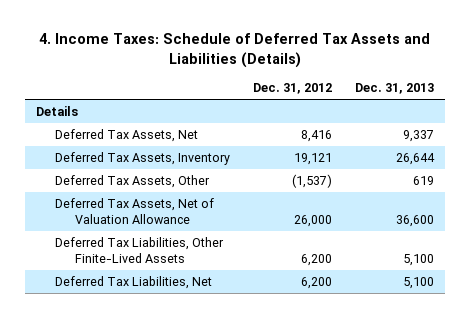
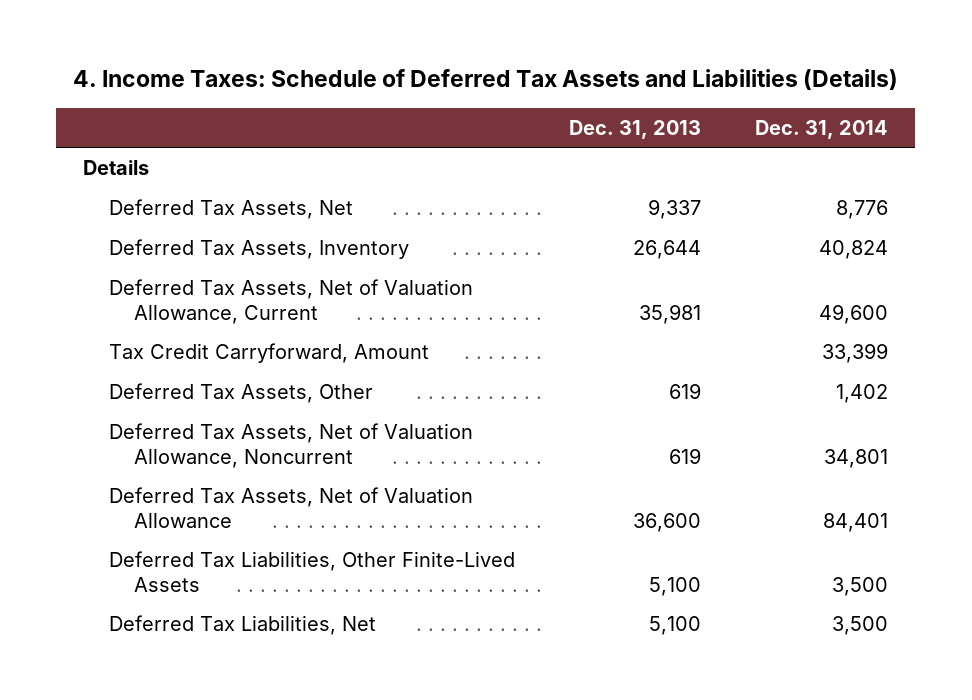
- | Dec. 31, 2012 | Dec. 31, 2013
+ | Dec. 31, 2013 | Dec. 31, 2014
+ Deferred Tax Assets, Net of Valuation Allowance, Current | 35,981 | 49,600
+ Tax Credit Carryforward, Amount | | 33,399
+ Deferred Tax Assets, Net of Valuation Allowance, Noncurrent | 619 | 34,801

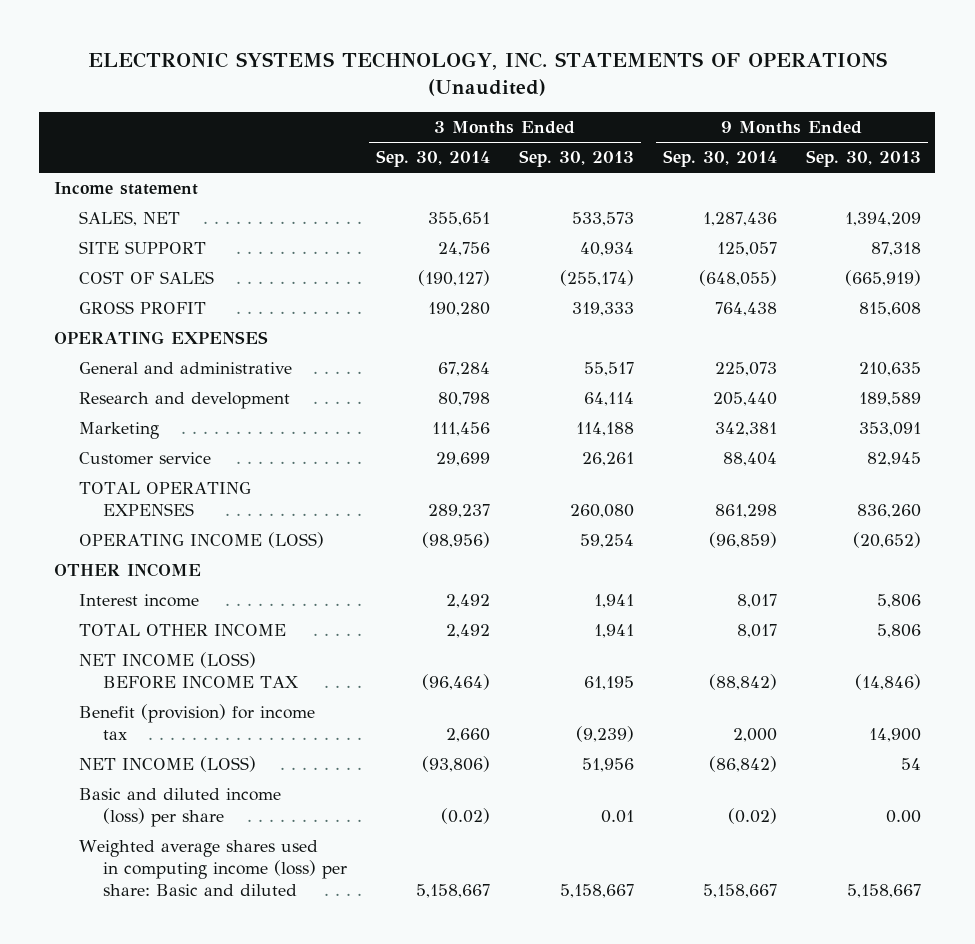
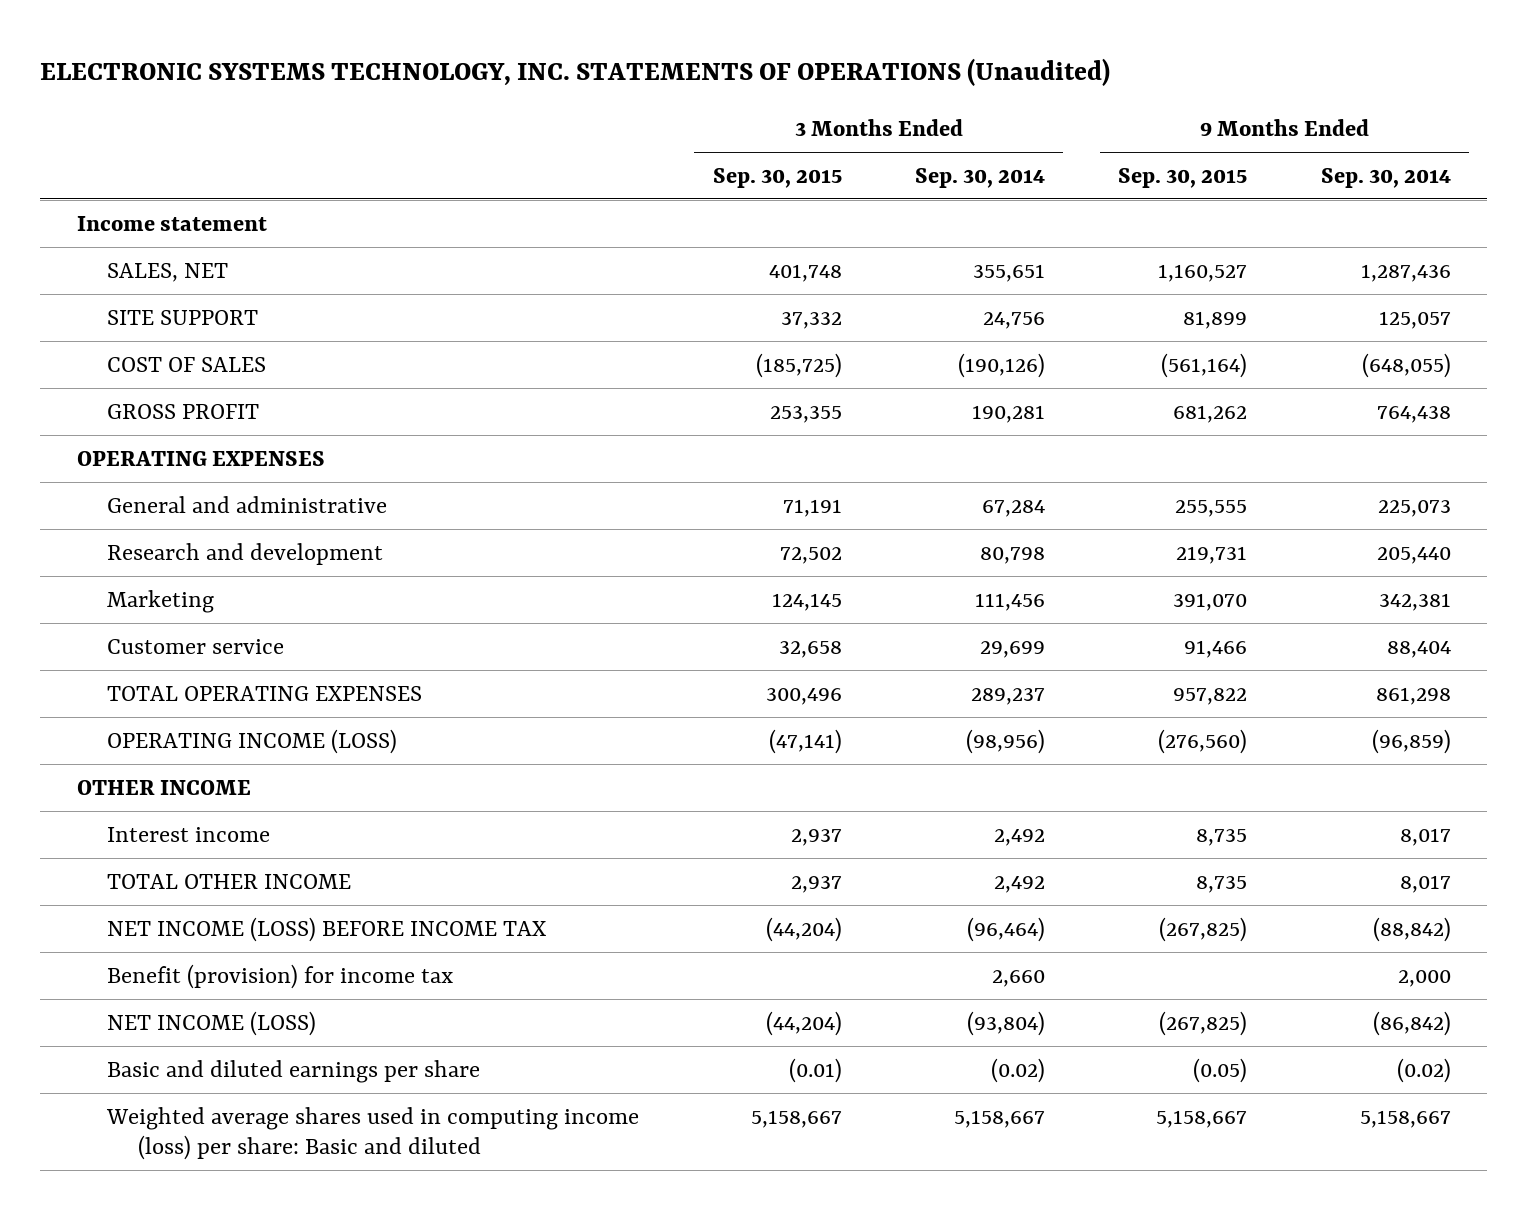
- | 3 Months Ended Sep. 30, 2014 | 3 Months Ended Sep. 30, 2013 | 9 Months Ended Sep. 30, 2014 | 9 Months Ended Sep. 30, 2013
+ | 3 Months Ended Sep. 30, 2015 | 3 Months Ended Sep. 30, 2014 | 9 Months Ended Sep. 30, 2015 | 9 Months Ended Sep. 30, 2014
- COST OF SALES | (190,127) | (255,174) | (648,055) | (665,919)
- GROSS PROFIT | 190,280 | 319,333 | 764,438 | 815,608
+ COST OF SALES | (185,725) | (190,126) | (561,164) | (648,055)
+ GROSS PROFIT | 253,355 | 190,281 | 681,262 | 764,438
- NET INCOME (LOSS) | (93,806) | 51,956 | (86,842) | 54
- Basic and diluted income (loss) per share | (0.02) | 0.01 | (0.02) | 0.00
+ NET INCOME (LOSS) | (44,204) | (93,804) | (267,825) | (86,842)
+ Basic and diluted earnings per share | (0.01) | (0.02) | (0.05) | (0.02)

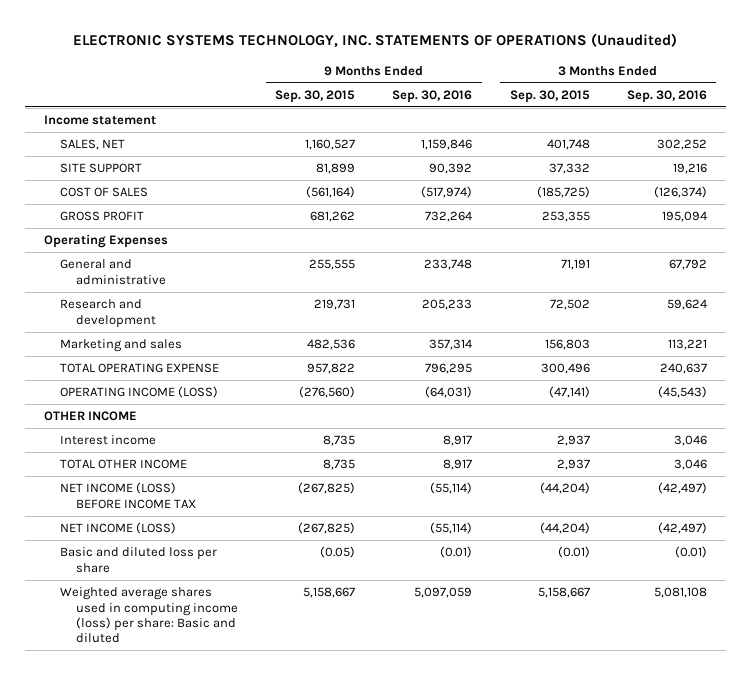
- | 3 Months Ended Sep. 30, 2015 | 3 Months Ended Sep. 30, 2014 | 9 Months Ended Sep. 30, 2015 | 9 Months Ended Sep. 30, 2014
+ | 9 Months Ended Sep. 30, 2015 | 9 Months Ended Sep. 30, 2016 | 3 Months Ended Sep. 30, 2015 | 3 Months Ended Sep. 30, 2016
- OPERATING EXPENSES
+ Operating Expenses
- Marketing | 124,145 | 111,456 | 391,070 | 342,381
- Customer service | 32,658 | 29,699 | 91,466 | 88,404
- TOTAL OPERATING EXPENSES | 300,496 | 289,237 | 957,822 | 861,298
+ Marketing and sales | 482,536 | 357,314 | 156,803 | 113,221
+ TOTAL OPERATING EXPENSE | 957,822 | 796,295 | 300,496 | 240,637
- Benefit (provision) for income tax | | 2,660 | | 2,000
- Basic and diluted earnings per share | (0.01) | (0.02) | (0.05) | (0.02)
+ Basic and diluted loss per share | (0.05) | (0.01) | (0.01) | (0.01)

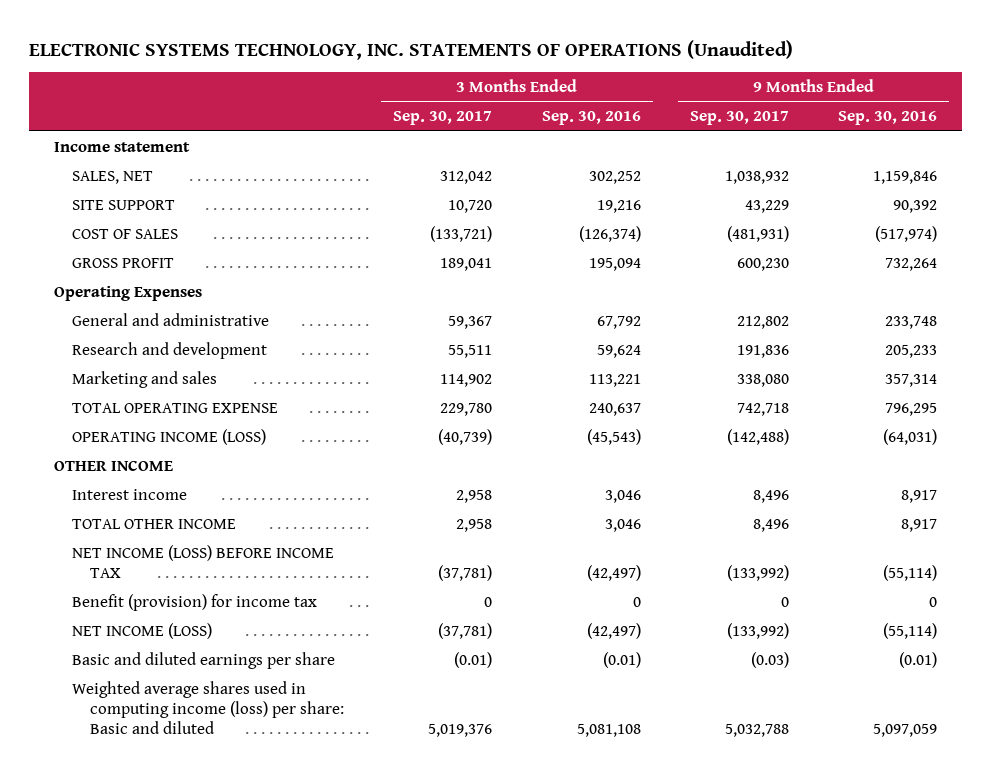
- | 9 Months Ended Sep. 30, 2015 | 9 Months Ended Sep. 30, 2016 | 3 Months Ended Sep. 30, 2015 | 3 Months Ended Sep. 30, 2016
+ | 3 Months Ended Sep. 30, 2017 | 3 Months Ended Sep. 30, 2016 | 9 Months Ended Sep. 30, 2017 | 9 Months Ended Sep. 30, 2016
+ Benefit (provision) for income tax | 0 | 0 | 0 | 0
- Basic and diluted loss per share | (0.05) | (0.01) | (0.01) | (0.01)
+ Basic and diluted earnings per share | (0.01) | (0.01) | (0.03) | (0.01)

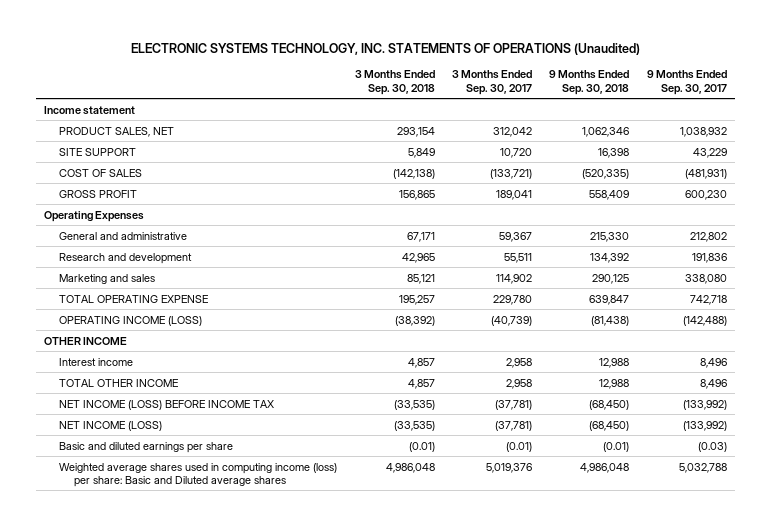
- | 3 Months Ended Sep. 30, 2017 | 3 Months Ended Sep. 30, 2016 | 9 Months Ended Sep. 30, 2017 | 9 Months Ended Sep. 30, 2016
+ | 3 Months Ended Sep. 30, 2018 | 3 Months Ended Sep. 30, 2017 | 9 Months Ended Sep. 30, 2018 | 9 Months Ended Sep. 30, 2017
- SALES, NET | 312,042 | 302,252 | 1,038,932 | 1,159,846
+ PRODUCT SALES, NET | 293,154 | 312,042 | 1,062,346 | 1,038,932
- Benefit (provision) for income tax | 0 | 0 | 0 | 0
- Weighted average shares used in computing income (loss) per share: Basic and diluted | 5,019,376 | 5,081,108 | 5,032,788 | 5,097,059
+ Weighted average shares used in computing income (loss) per share: Basic and Diluted average shares | 4,986,048 | 5,019,376 | 4,986,048 | 5,032,788

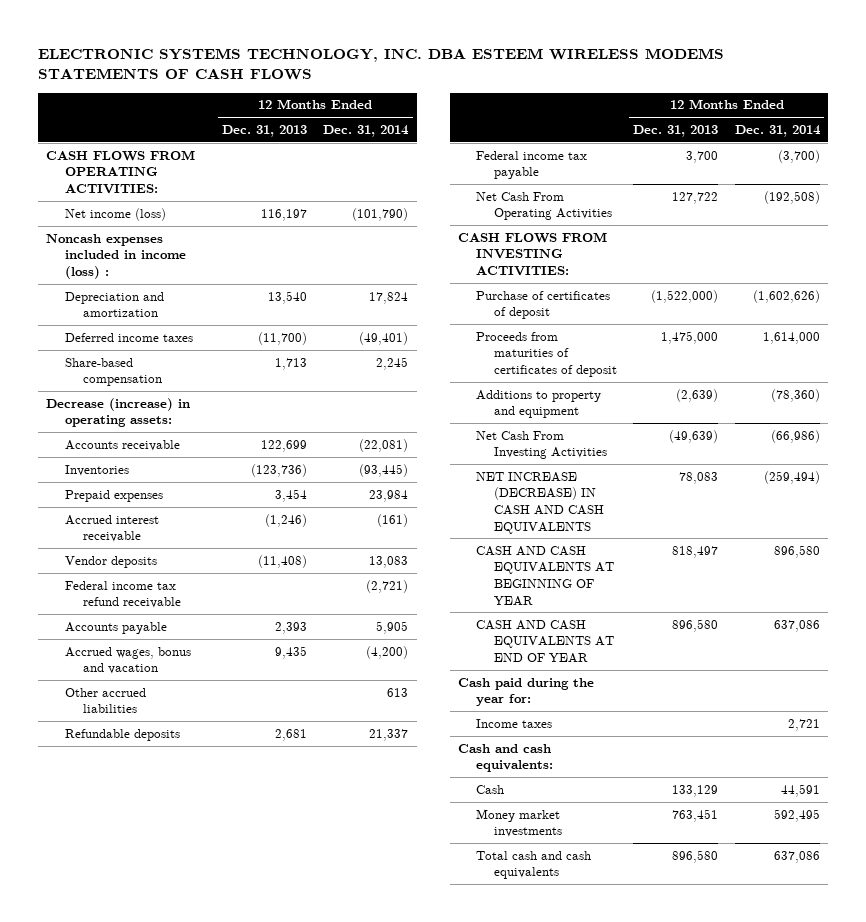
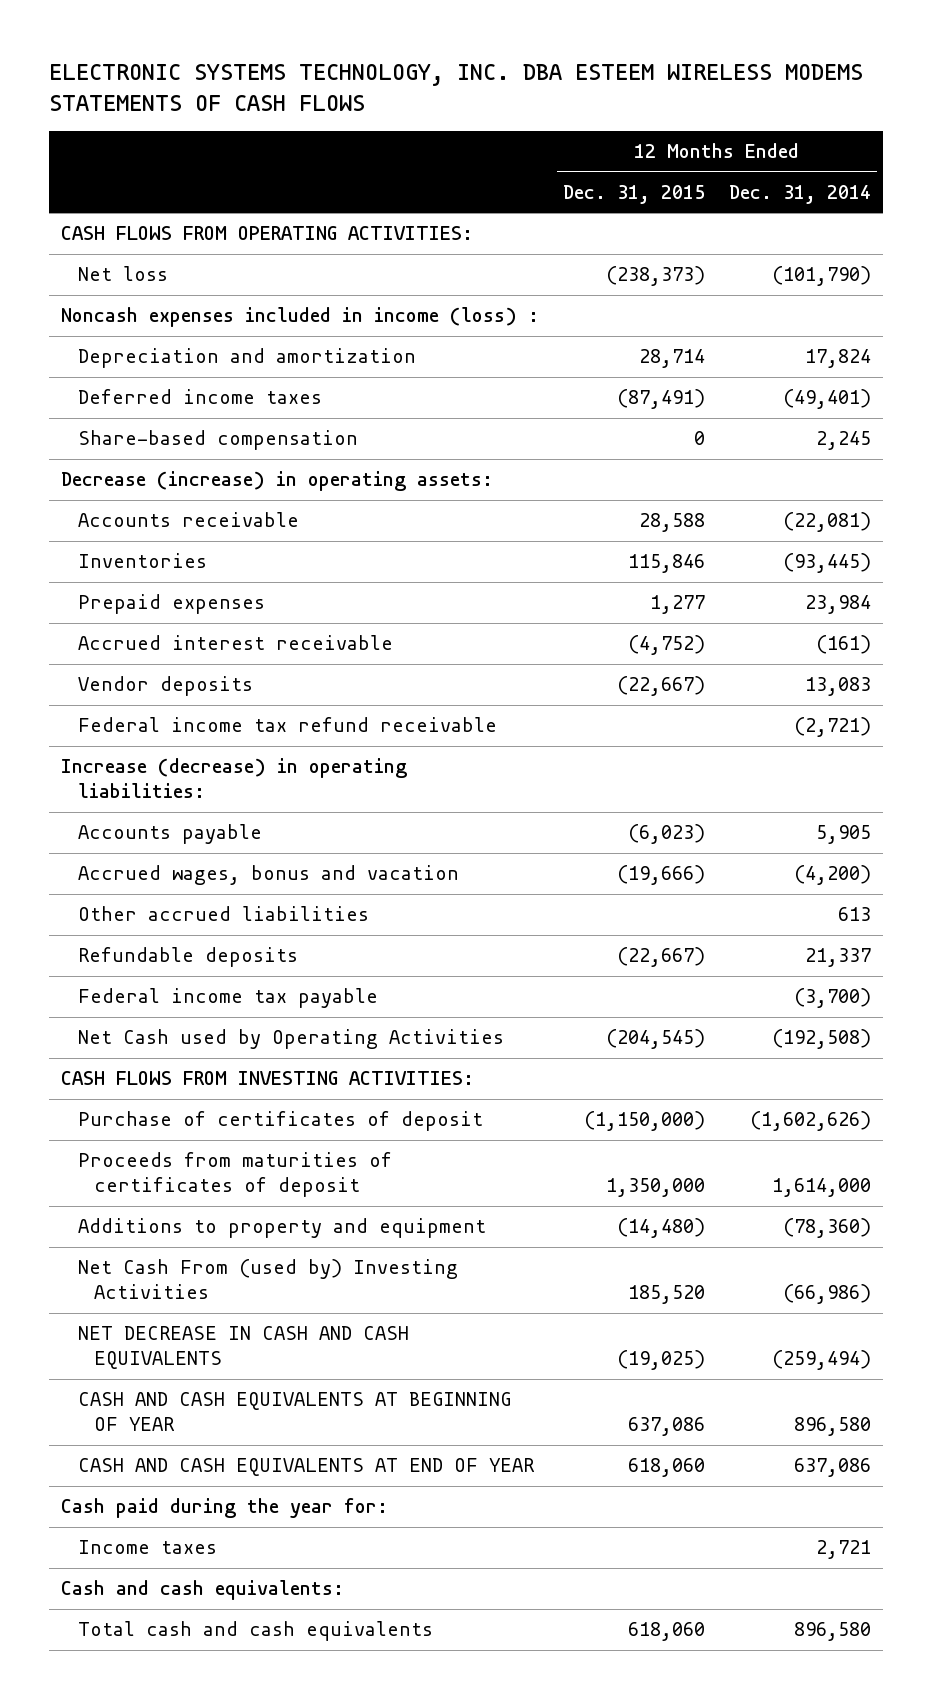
- | 12 Months Ended Dec. 31, 2013 | 12 Months Ended Dec. 31, 2014
+ | 12 Months Ended Dec. 31, 2015 | 12 Months Ended Dec. 31, 2014
- Net income (loss) | 116,197 | (101,790)
+ Net loss | (238,373) | (101,790)
+ Increase (decrease) in operating liabilities:
- Net Cash From Operating Activities | 127,722 | (192,508)
+ Net Cash used by Operating Activities | (204,545) | (192,508)
- Net Cash From Investing Activities | (49,639) | (66,986)
- NET INCREASE (DECREASE) IN CASH AND CASH EQUIVALENTS | 78,083 | (259,494)
+ Net Cash From (used by) Investing Activities | 185,520 | (66,986)
+ NET DECREASE IN CASH AND CASH EQUIVALENTS | (19,025) | (259,494)
- Cash | 133,129 | 44,591
- Money market investments | 763,451 | 592,495
- Total cash and cash equivalents | 896,580 | 637,086
+ Total cash and cash equivalents | 618,060 | 896,580

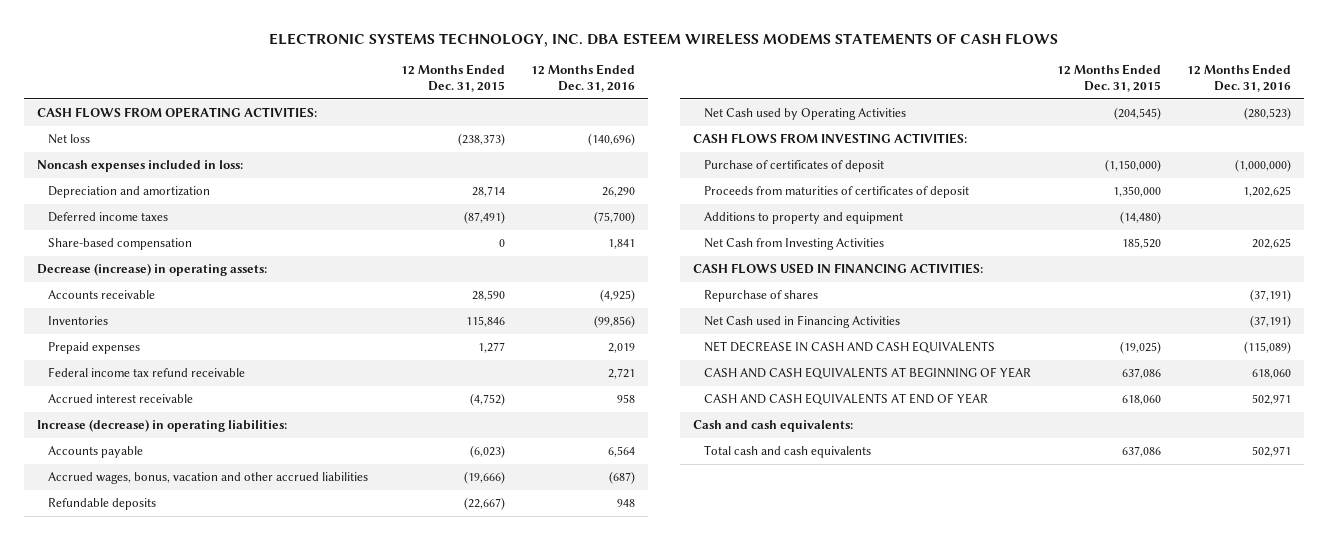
- | 12 Months Ended Dec. 31, 2015 | 12 Months Ended Dec. 31, 2014
+ | 12 Months Ended Dec. 31, 2015 | 12 Months Ended Dec. 31, 2016
- Noncash expenses included in income (loss) :
+ Noncash expenses included in loss:
- Accounts receivable | 28,588 | (22,081)
+ Accounts receivable | 28,590 | (4,925)
- Vendor deposits | (22,667) | 13,083
moved down: Accrued interest receivable | (4,752) | 958
- Accrued wages, bonus and vacation | (19,666) | (4,200)
- Other accrued liabilities | | 613
+ Accrued wages, bonus, vacation and other accrued liabilities | (19,666) | (687)
- Federal income tax payable | | (3,700)
- Net Cash From (used by) Investing Activities | 185,520 | (66,986)
+ Net Cash from Investing Activities | 185,520 | 202,625
+ CASH FLOWS USED IN FINANCING ACTIVITIES:
+ Repurchase of shares | | (37,191)
+ Net Cash used in Financing Activities | | (37,191)
- Cash paid during the year for:
- Income taxes | | 2,721
- Total cash and cash equivalents | 618,060 | 896,580
+ Total cash and cash equivalents | 637,086 | 502,971

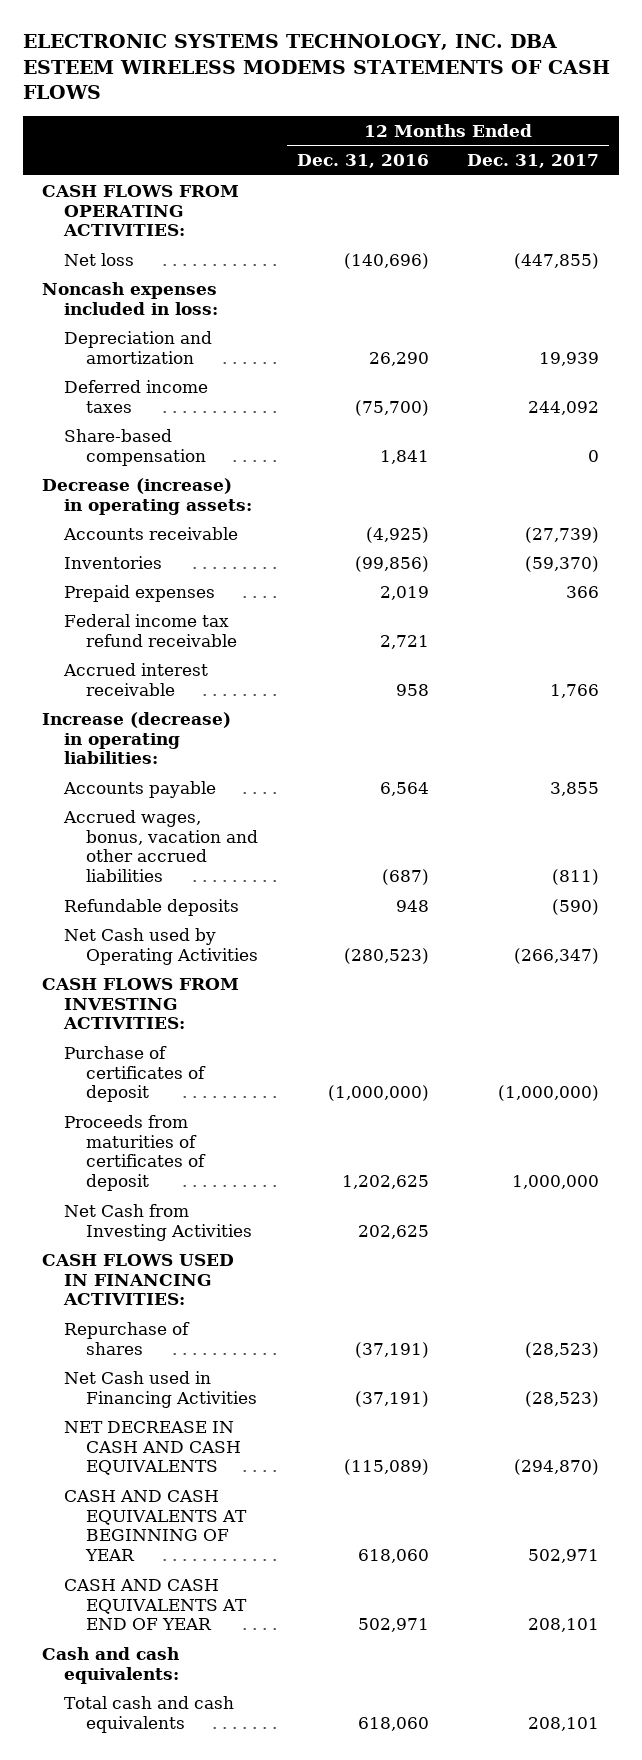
- | 12 Months Ended Dec. 31, 2015 | 12 Months Ended Dec. 31, 2016
+ | 12 Months Ended Dec. 31, 2016 | 12 Months Ended Dec. 31, 2017
- Additions to property and equipment | (14,480) |
- Total cash and cash equivalents | 637,086 | 502,971
+ Total cash and cash equivalents | 618,060 | 208,101

